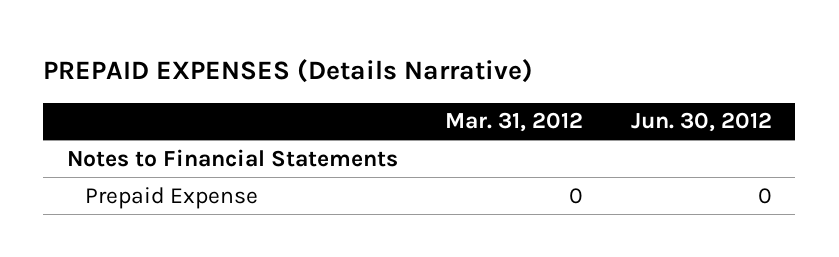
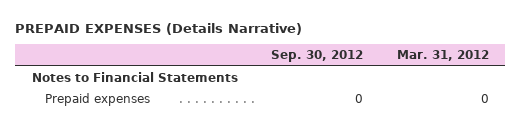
- | Mar. 31, 2012 | Jun. 30, 2012
+ | Sep. 30, 2012 | Mar. 31, 2012
- Prepaid Expense | 0 | 0
+ Prepaid expenses | 0 | 0

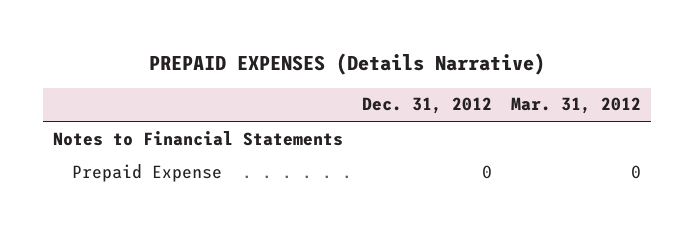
- | Sep. 30, 2012 | Mar. 31, 2012
+ | Dec. 31, 2012 | Mar. 31, 2012
- Prepaid expenses | 0 | 0
+ Prepaid Expense | 0 | 0

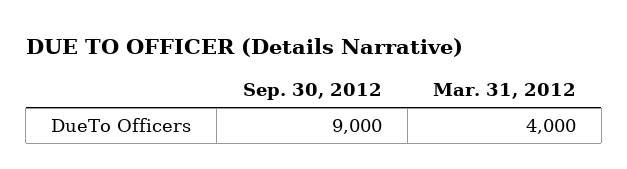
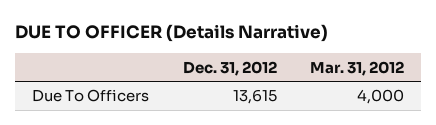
- | Sep. 30, 2012 | Mar. 31, 2012
+ | Dec. 31, 2012 | Mar. 31, 2012
- DueTo Officers | 9,000 | 4,000
+ Due To Officers | 13,615 | 4,000

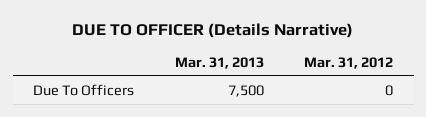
- | Dec. 31, 2012 | Mar. 31, 2012
+ | Mar. 31, 2013 | Mar. 31, 2012
- Due To Officers | 13,615 | 4,000
+ Due To Officers | 7,500 | 0

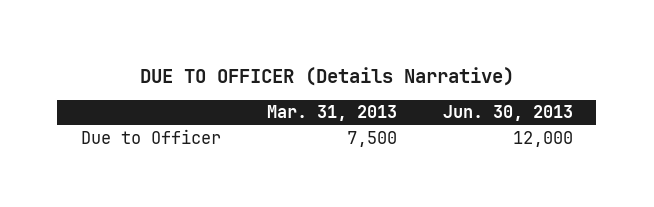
- | Mar. 31, 2013 | Mar. 31, 2012
+ | Mar. 31, 2013 | Jun. 30, 2013
- Due To Officers | 7,500 | 0
+ Due to Officer | 7,500 | 12,000

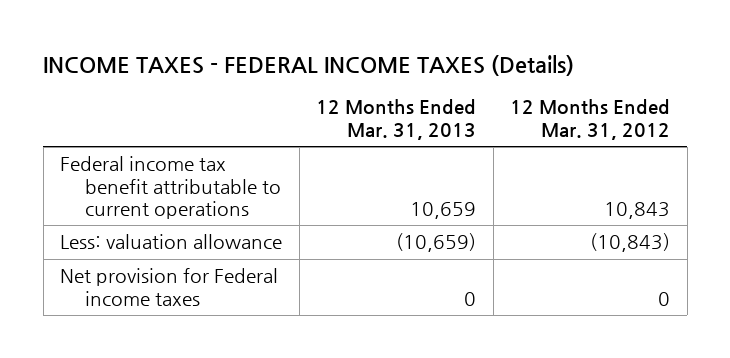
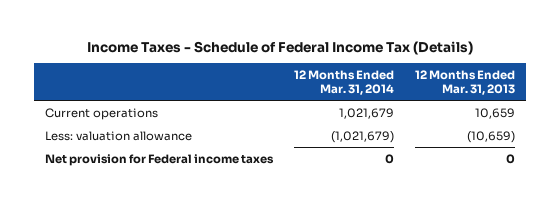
- INCOME TAXES - FEDERAL INCOME TAXES (Details)
+ Income Taxes - Schedule of Federal Income Tax (Details)
- | 12 Months Ended Mar. 31, 2013 | 12 Months Ended Mar. 31, 2012
+ | 12 Months Ended Mar. 31, 2014 | 12 Months Ended Mar. 31, 2013
- Federal income tax benefit attributable to current operations | 10,659 | 10,843
+ Current operations | 1,021,679 | 10,659

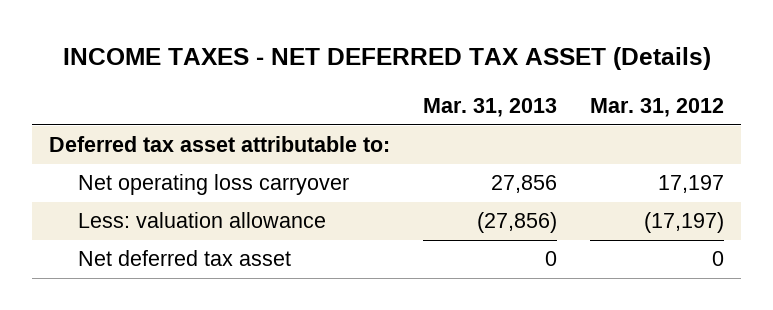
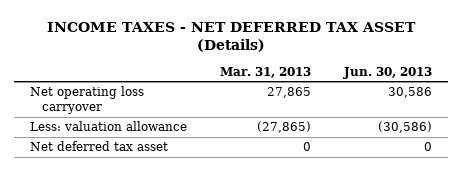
- | Mar. 31, 2013 | Mar. 31, 2012
+ | Mar. 31, 2013 | Jun. 30, 2013
- Deferred tax asset attributable to:
- Net operating loss carryover | 27,856 | 17,197
- Less: valuation allowance | (27,856) | (17,197)
+ Net operating loss carryover | 27,865 | 30,586
+ Less: valuation allowance | (27,865) | (30,586)

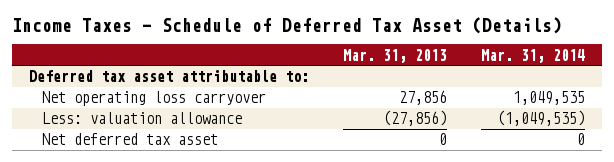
- INCOME TAXES - NET DEFERRED TAX ASSET (Details)
+ Income Taxes - Schedule of Deferred Tax Asset (Details)
- | Mar. 31, 2013 | Jun. 30, 2013
+ | Mar. 31, 2013 | Mar. 31, 2014
- Net operating loss carryover | 27,865 | 30,586
- Less: valuation allowance | (27,865) | (30,586)
+ Deferred tax asset attributable to:
+ Net operating loss carryover | 27,856 | 1,049,535
+ Less: valuation allowance | (27,856) | (1,049,535)

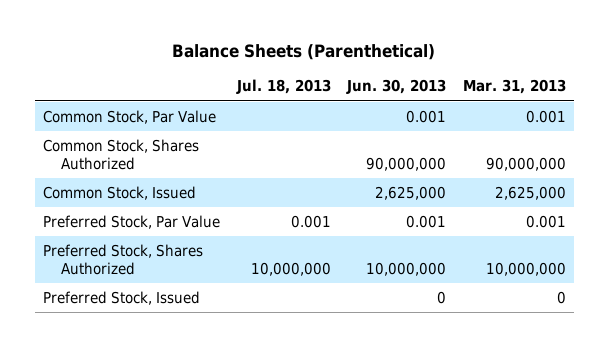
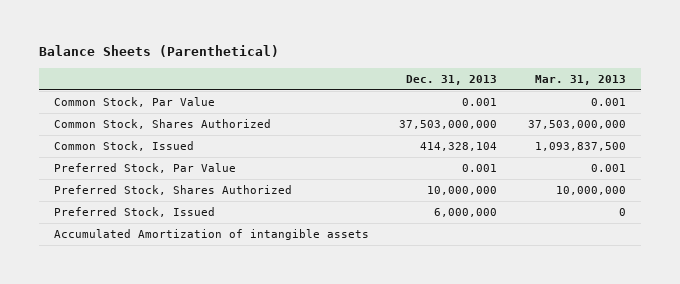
- | Jul. 18, 2013 | Jun. 30, 2013 | Mar. 31, 2013
+ | Dec. 31, 2013 | Mar. 31, 2013
- Common Stock, Shares Authorized | | 90,000,000 | 90,000,000
- Common Stock, Issued | | 2,625,000 | 2,625,000
+ Common Stock, Shares Authorized | 37,503,000,000 | 37,503,000,000
+ Common Stock, Issued | 414,328,104 | 1,093,837,500
+ Accumulated Amortization of intangible assets

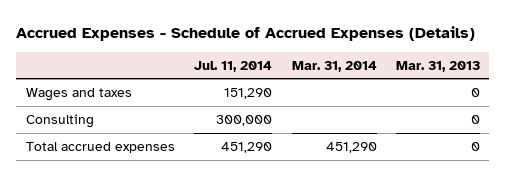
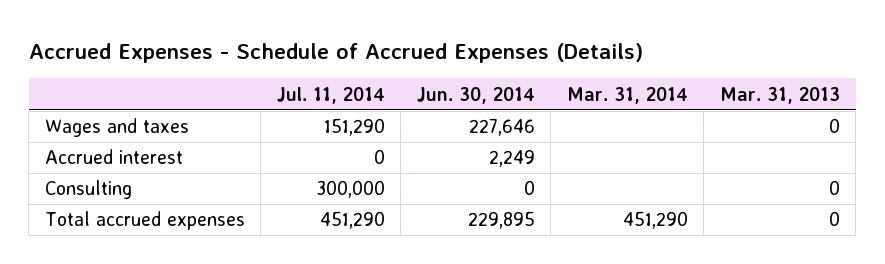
- | Jul. 11, 2014 | Mar. 31, 2014 | Mar. 31, 2013
+ | Jul. 11, 2014 | Jun. 30, 2014 | Mar. 31, 2014 | Mar. 31, 2013
+ Accrued interest | 0 | 2,249 | |

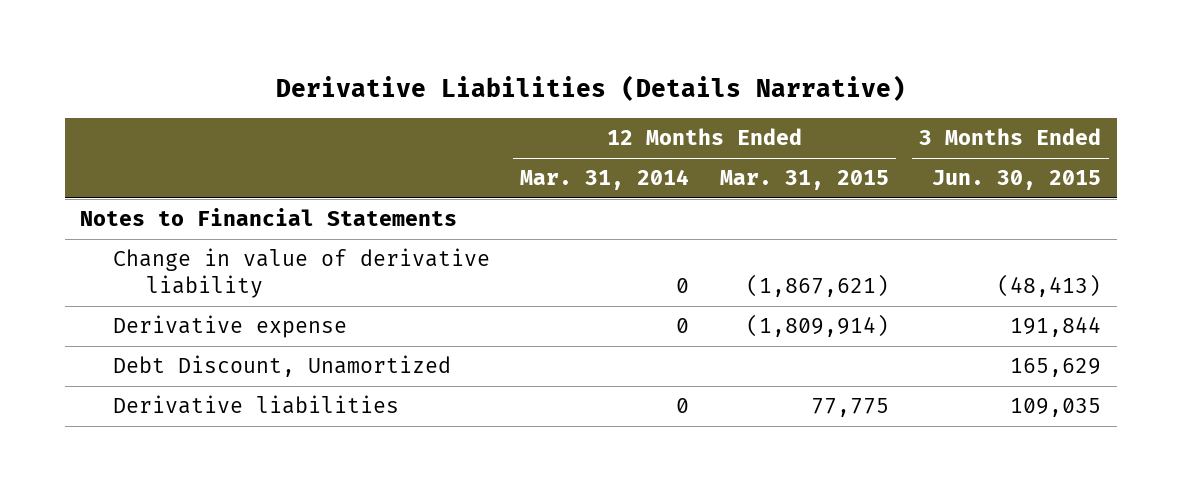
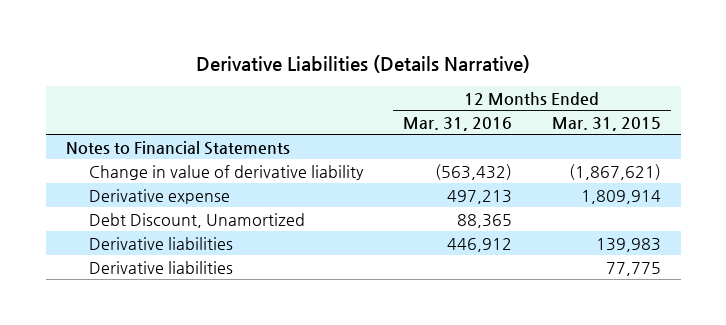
- | 12 Months Ended Mar. 31, 2014 | 12 Months Ended Mar. 31, 2015 | 3 Months Ended Jun. 30, 2015
+ | 12 Months Ended Mar. 31, 2016 | 12 Months Ended Mar. 31, 2015
- Derivative expense | 0 | (1,809,914) | 191,844
+ Derivative expense | 497,213 | 1,809,914
+ Derivative liabilities | 446,912 | 139,983

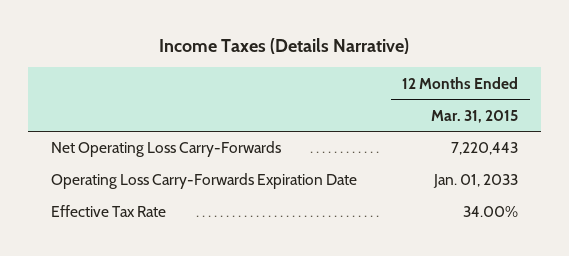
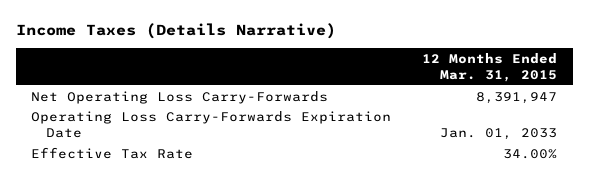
- Net Operating Loss Carry-Forwards | 7,220,443
+ Net Operating Loss Carry-Forwards | 8,391,947

